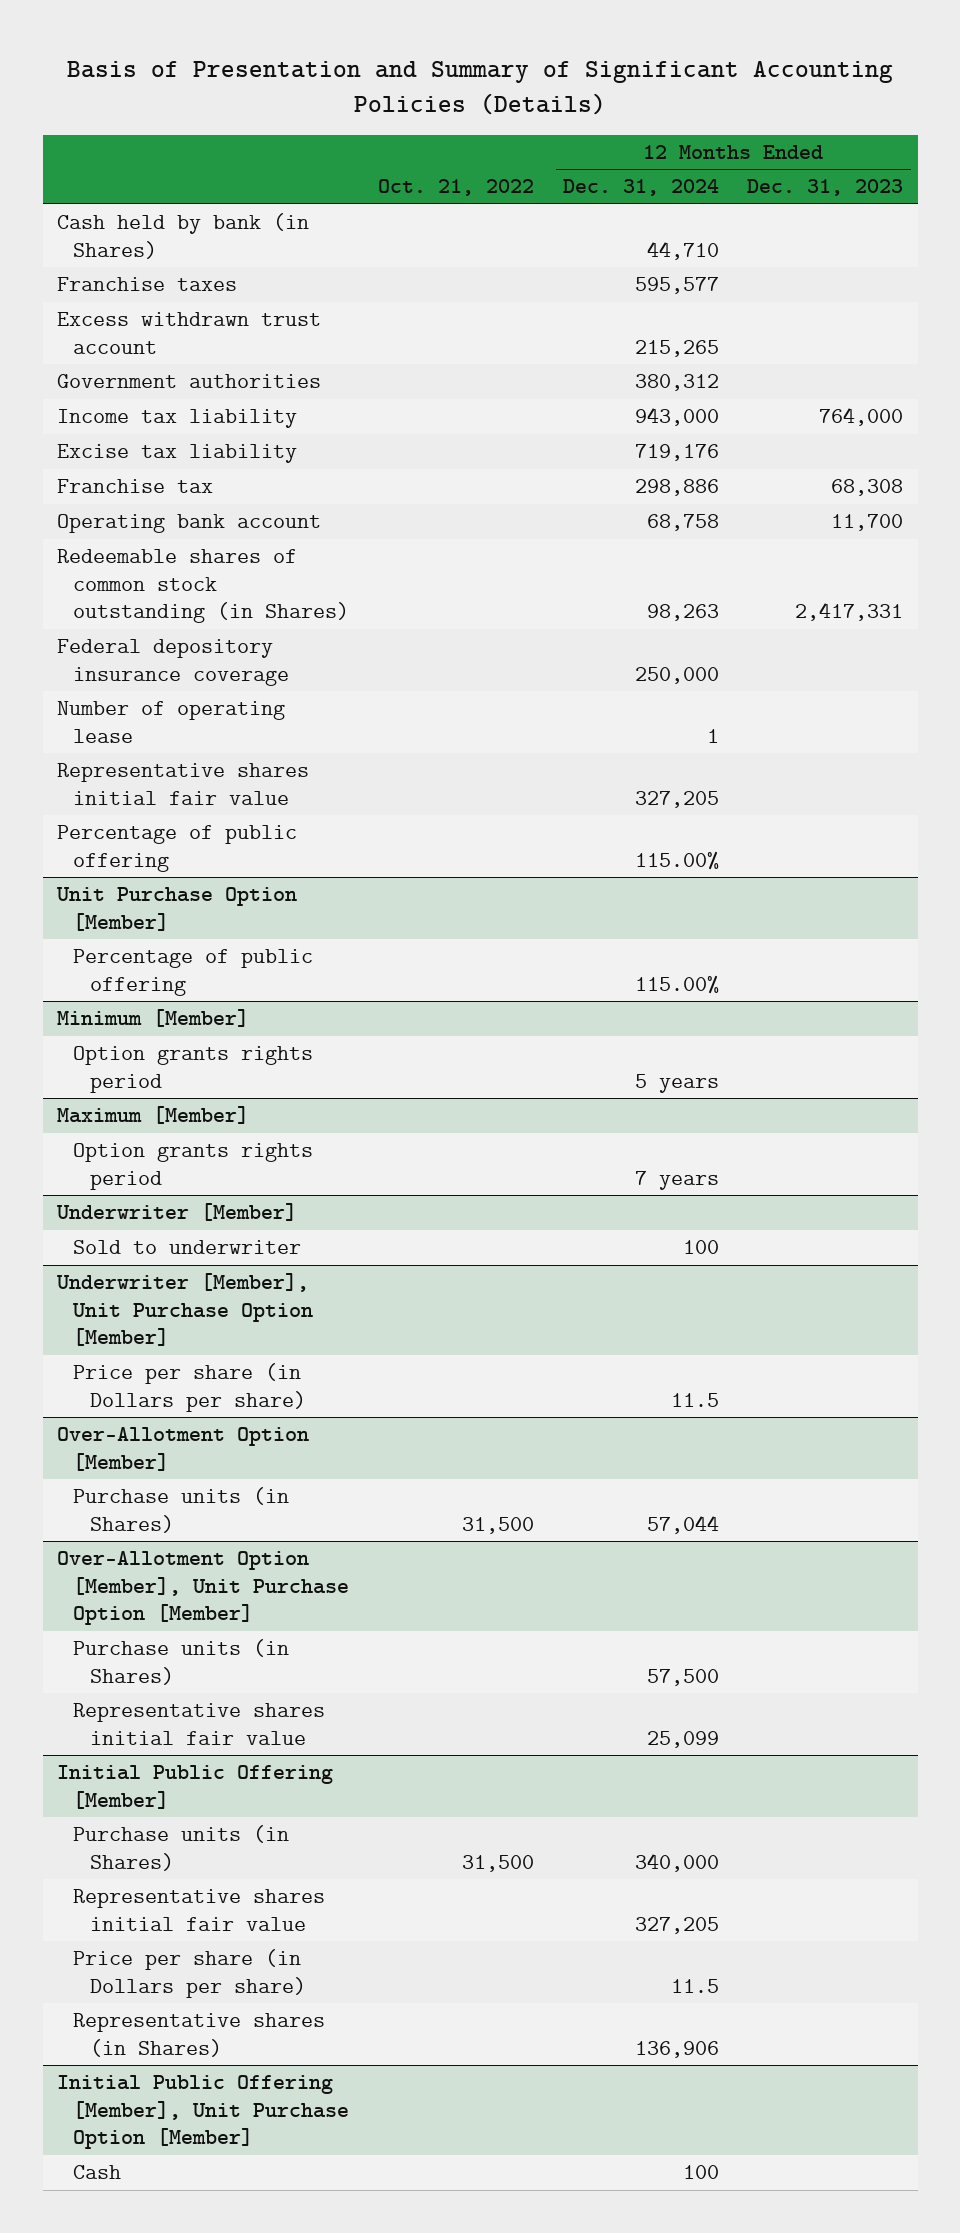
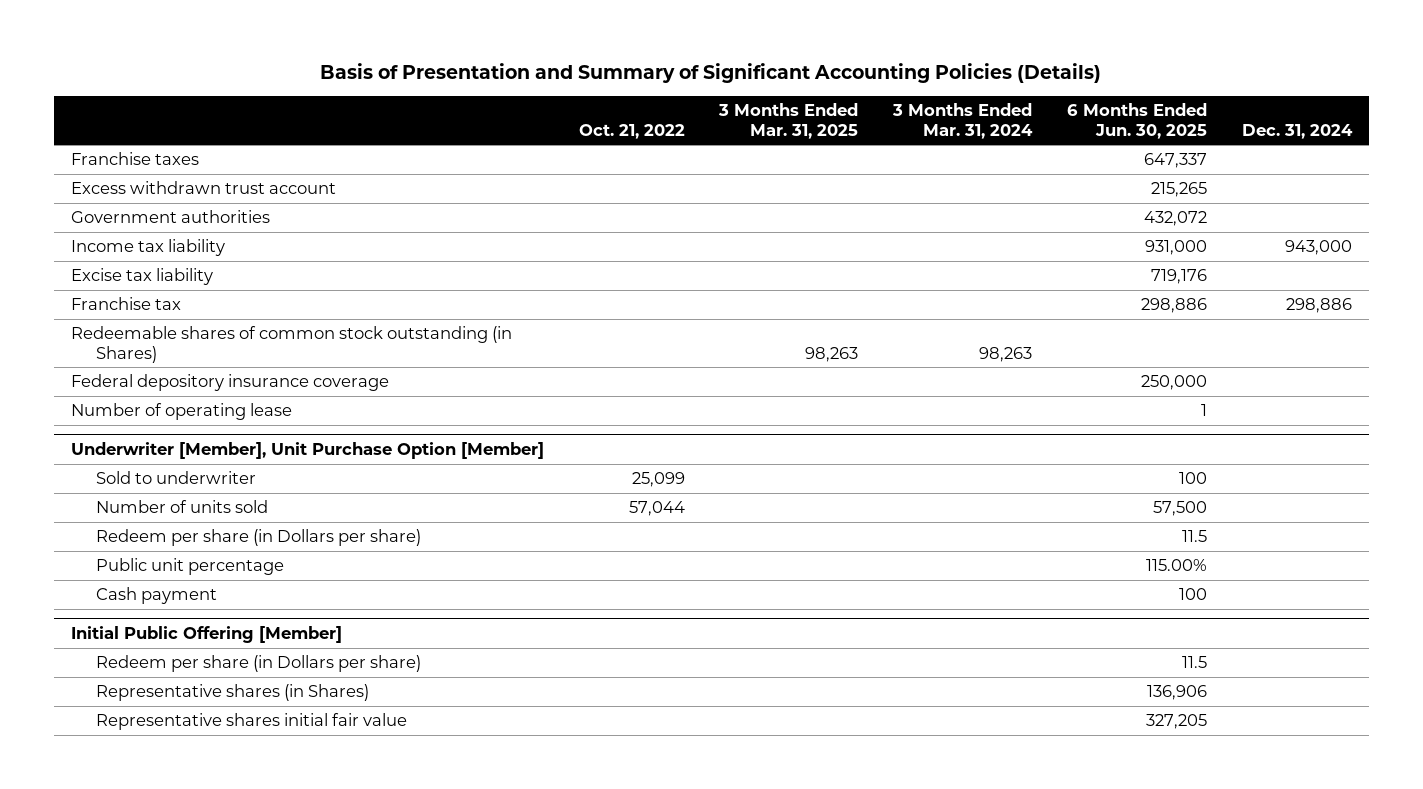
- | Oct. 21, 2022 | 12 Months Ended Dec. 31, 2024 | 12 Months Ended Dec. 31, 2023
+ | Oct. 21, 2022 | 3 Months Ended Mar. 31, 2025 | 3 Months Ended Mar. 31, 2024 | 6 Months Ended Jun. 30, 2025 | Dec. 31, 2024
- Cash held by bank (in Shares) | | 44,710 |
- Operating bank account | | 68,758 | 11,700
- Representative shares initial fair value | | 327,205 |
- Percentage of public offering | | 115.00% |
- Unit Purchase Option [Member]
- Percentage of public offering | | 115.00% |
- Minimum [Member]
- Option grants rights period | | 5 years |
- Maximum [Member]
- Option grants rights period | | 7 years |
- Underwriter [Member]
- Sold to underwriter | | 100 |
@ Underwriter [Member], Unit Purchase Option [Member]
- Price per share (in Dollars per share) | | 11.5 |
- Over-Allotment Option [Member]
- Purchase units (in Shares) | 31,500 | 57,044 |
- Over-Allotment Option [Member], Unit Purchase Option [Member]
- Purchase units (in Shares) | | 57,500 |
- Representative shares initial fair value | | 25,099 |
@ Underwriter [Member], Unit Purchase Option [Member]
+ Sold to underwriter | 25,099 | | | 100 |
+ Number of units sold | 57,044 | | | 57,500 |
+ Redeem per share (in Dollars per share) | | | | 11.5 |
+ Public unit percentage | | | | 115.00% |
+ Cash payment | | | | 100 |
@ Initial Public Offering [Member]
- Purchase units (in Shares) | 31,500 | 340,000 |
- Price per share (in Dollars per share) | | 11.5 |
+ Redeem per share (in Dollars per share) | | | | 11.5 |
- Initial Public Offering [Member], Unit Purchase Option [Member]
- Cash | | 100 |
@ Initial Public Offering [Member]
moved down: Representative shares initial fair value | | | | 327,205 |

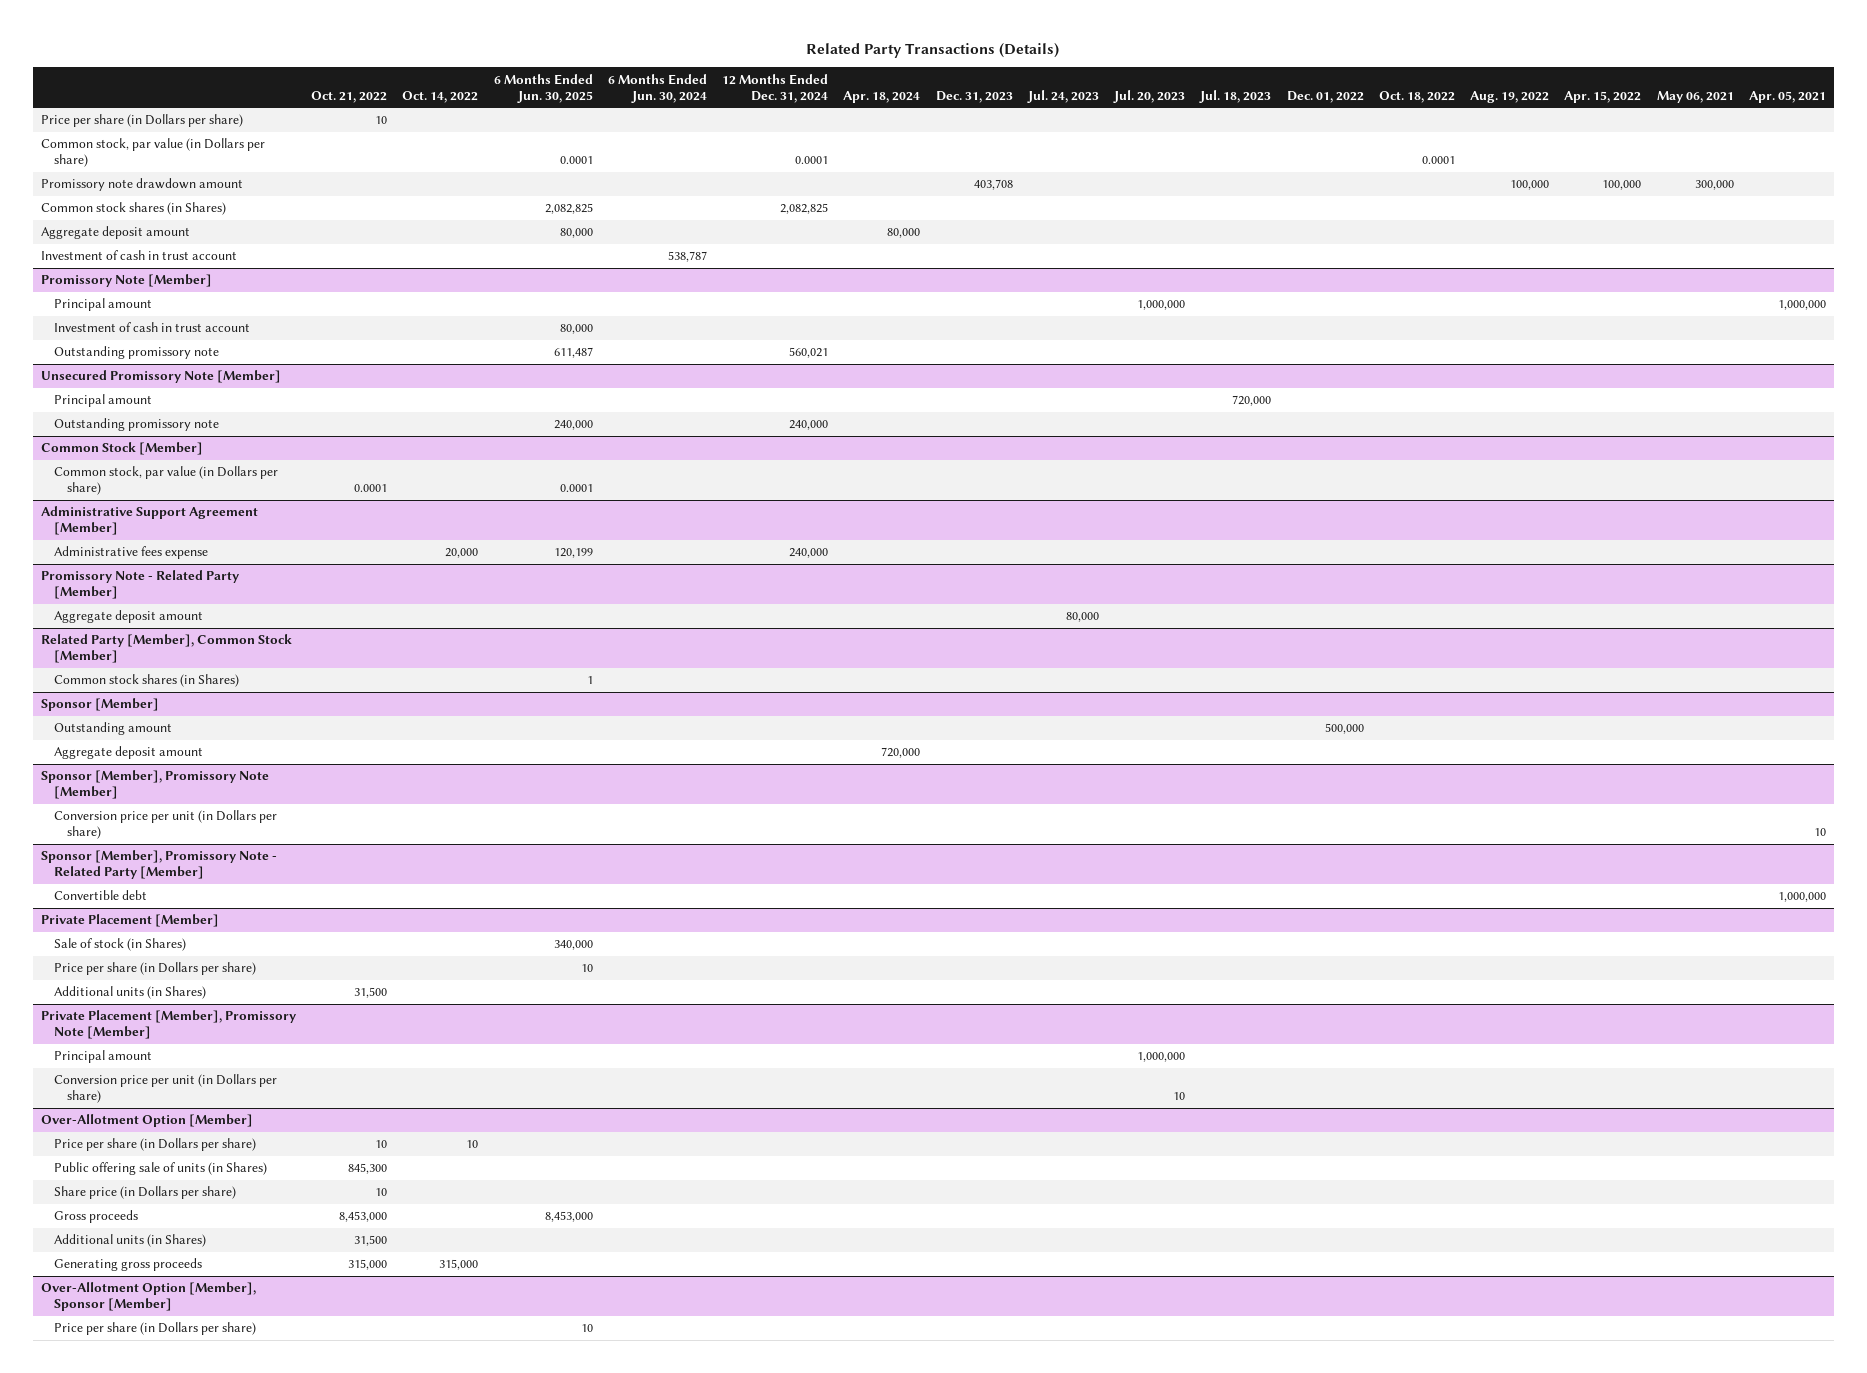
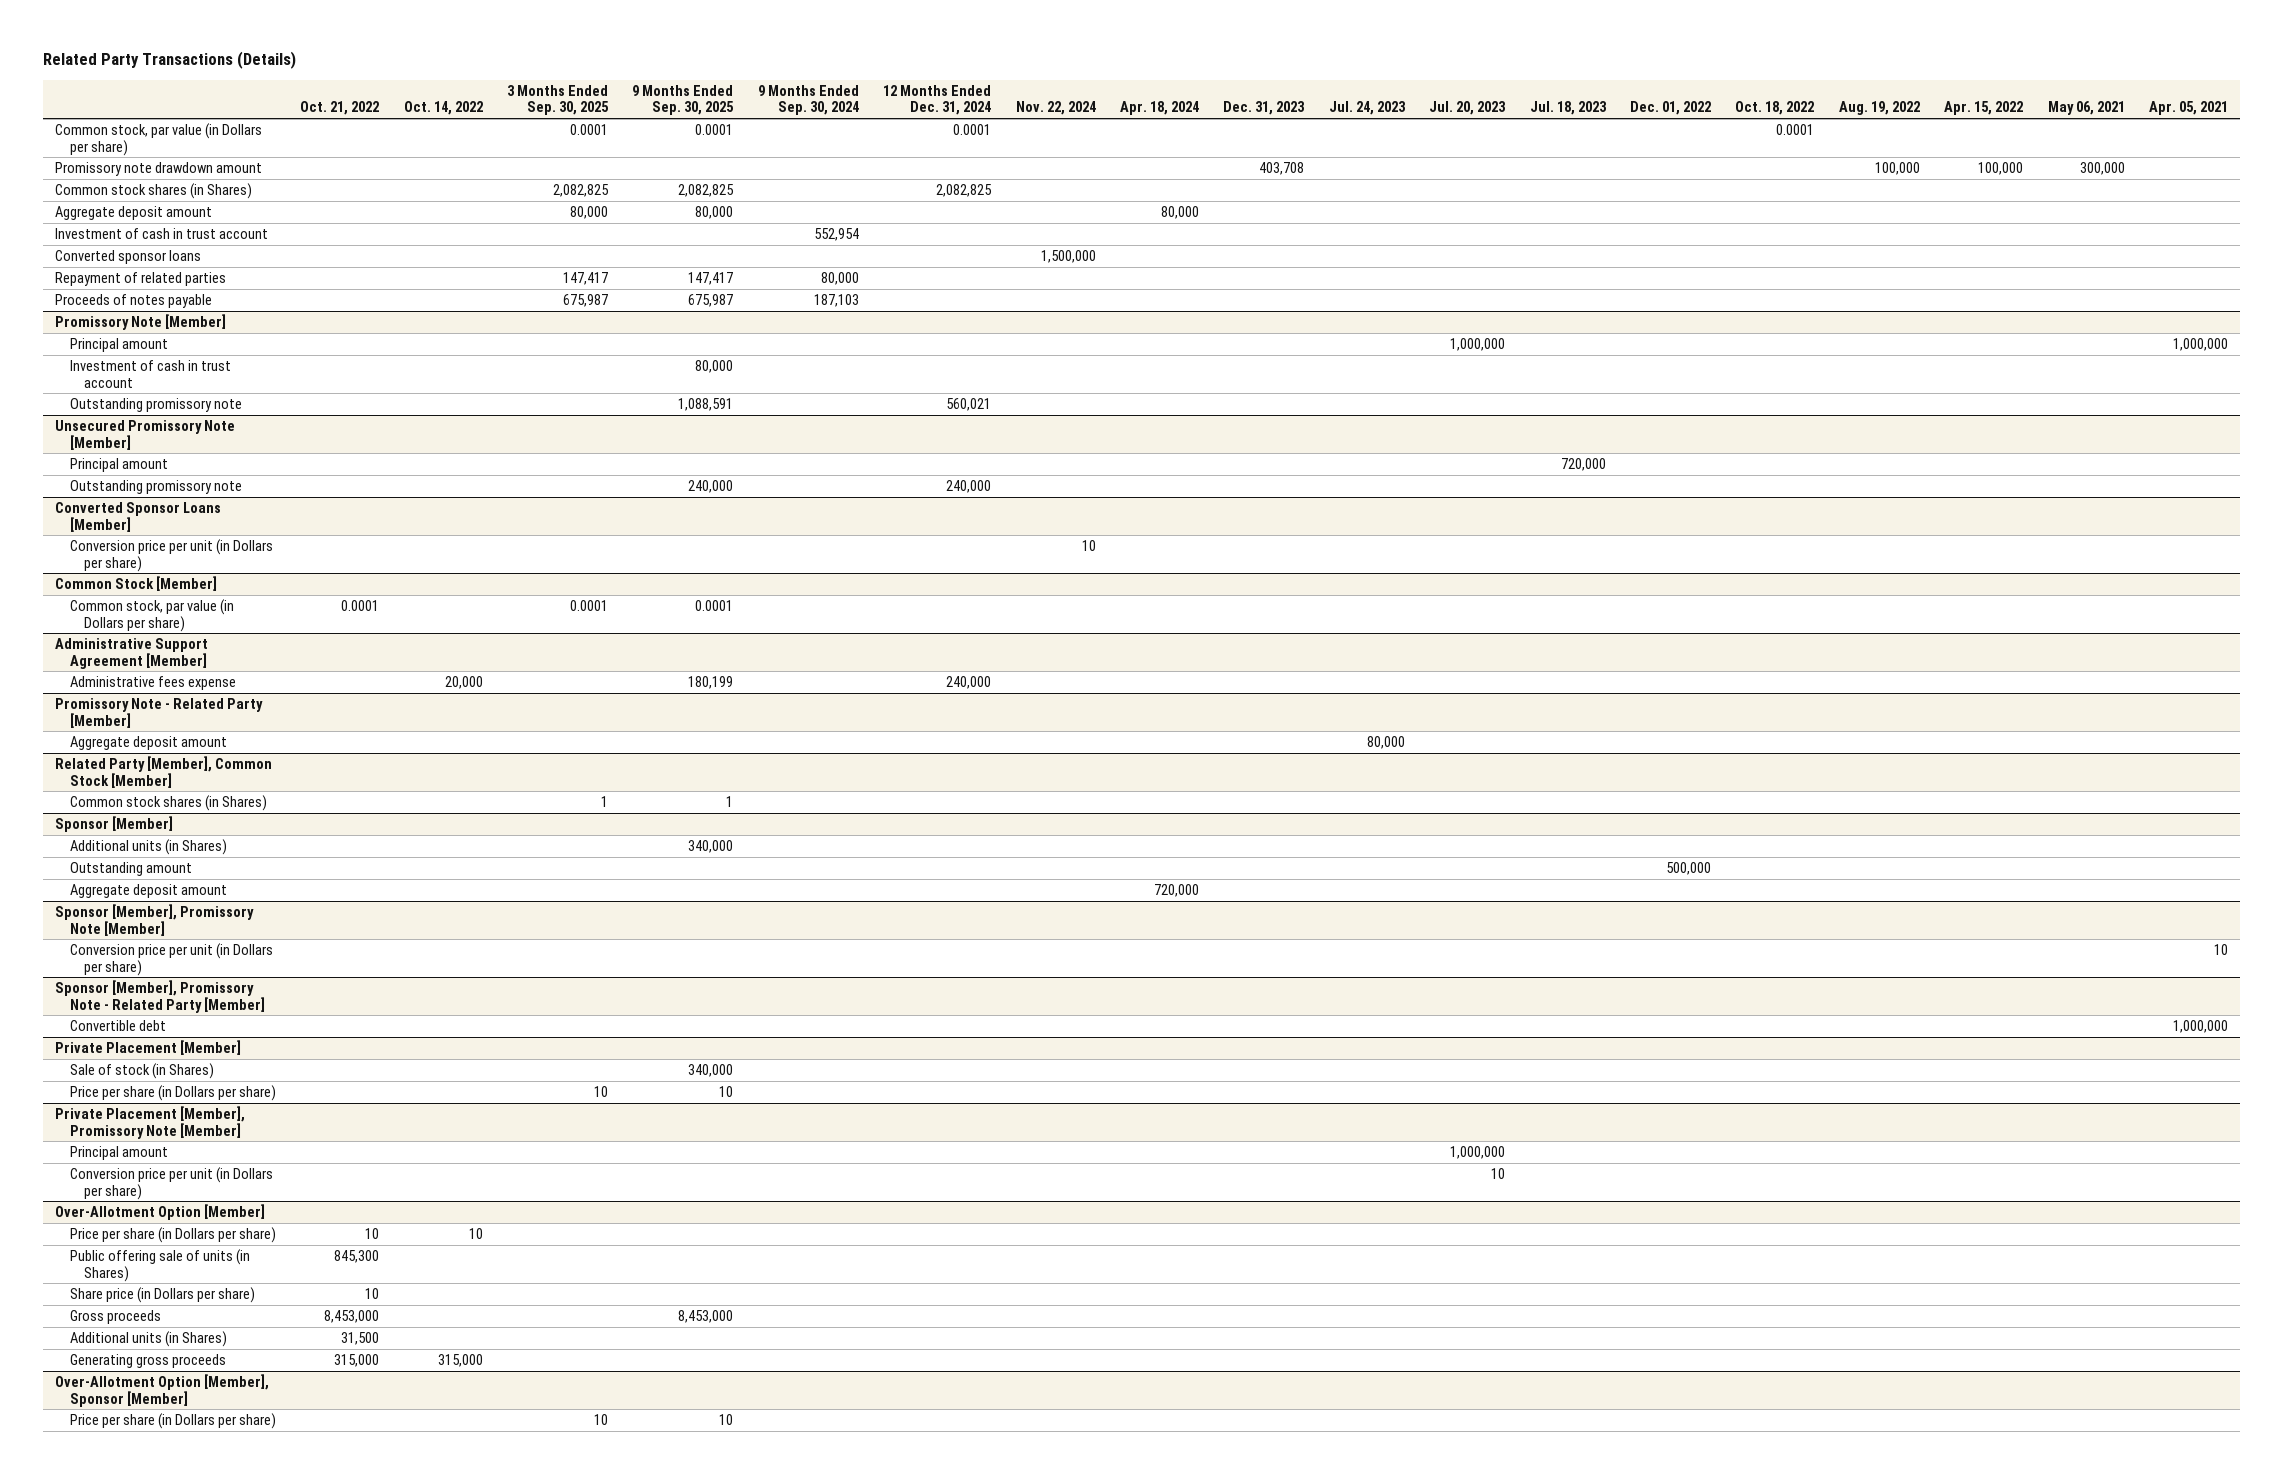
- | Oct. 21, 2022 | Oct. 14, 2022 | 6 Months Ended Jun. 30, 2025 | 6 Months Ended Jun. 30, 2024 | 12 Months Ended Dec. 31, 2024 | Apr. 18, 2024 | Dec. 31, 2023 | Jul. 24, 2023 | Jul. 20, 2023 | Jul. 18, 2023 | Dec. 01, 2022 | Oct. 18, 2022 | Aug. 19, 2022 | Apr. 15, 2022 | May 06, 2021 | Apr. 05, 2021
+ | Oct. 21, 2022 | Oct. 14, 2022 | 3 Months Ended Sep. 30, 2025 | 9 Months Ended Sep. 30, 2025 | 9 Months Ended Sep. 30, 2024 | 12 Months Ended Dec. 31, 2024 | Nov. 22, 2024 | Apr. 18, 2024 | Dec. 31, 2023 | Jul. 24, 2023 | Jul. 20, 2023 | Jul. 18, 2023 | Dec. 01, 2022 | Oct. 18, 2022 | Aug. 19, 2022 | Apr. 15, 2022 | May 06, 2021 | Apr. 05, 2021
- Price per share (in Dollars per share) | 10 | | | | | | | | | | | | | | |
+ Converted sponsor loans | | | | | | | 1,500,000 | | | | | | | | | | |
+ Repayment of related parties | | | 147,417 | 147,417 | 80,000 | | | | | | | | | | | | |
+ Proceeds of notes payable | | | 675,987 | 675,987 | 187,103 | | | | | | | | | | | | |
+ Converted Sponsor Loans [Member]
+ Conversion price per unit (in Dollars per share) | | | | | | | 10 | | | | | | | | | | |
@ Sponsor [Member]
+ Additional units (in Shares) | | | | 340,000 | | | | | | | | | | | | | |
@ Private Placement [Member]
- Additional units (in Shares) | 31,500 | | | | | | | | | | | | | | |

